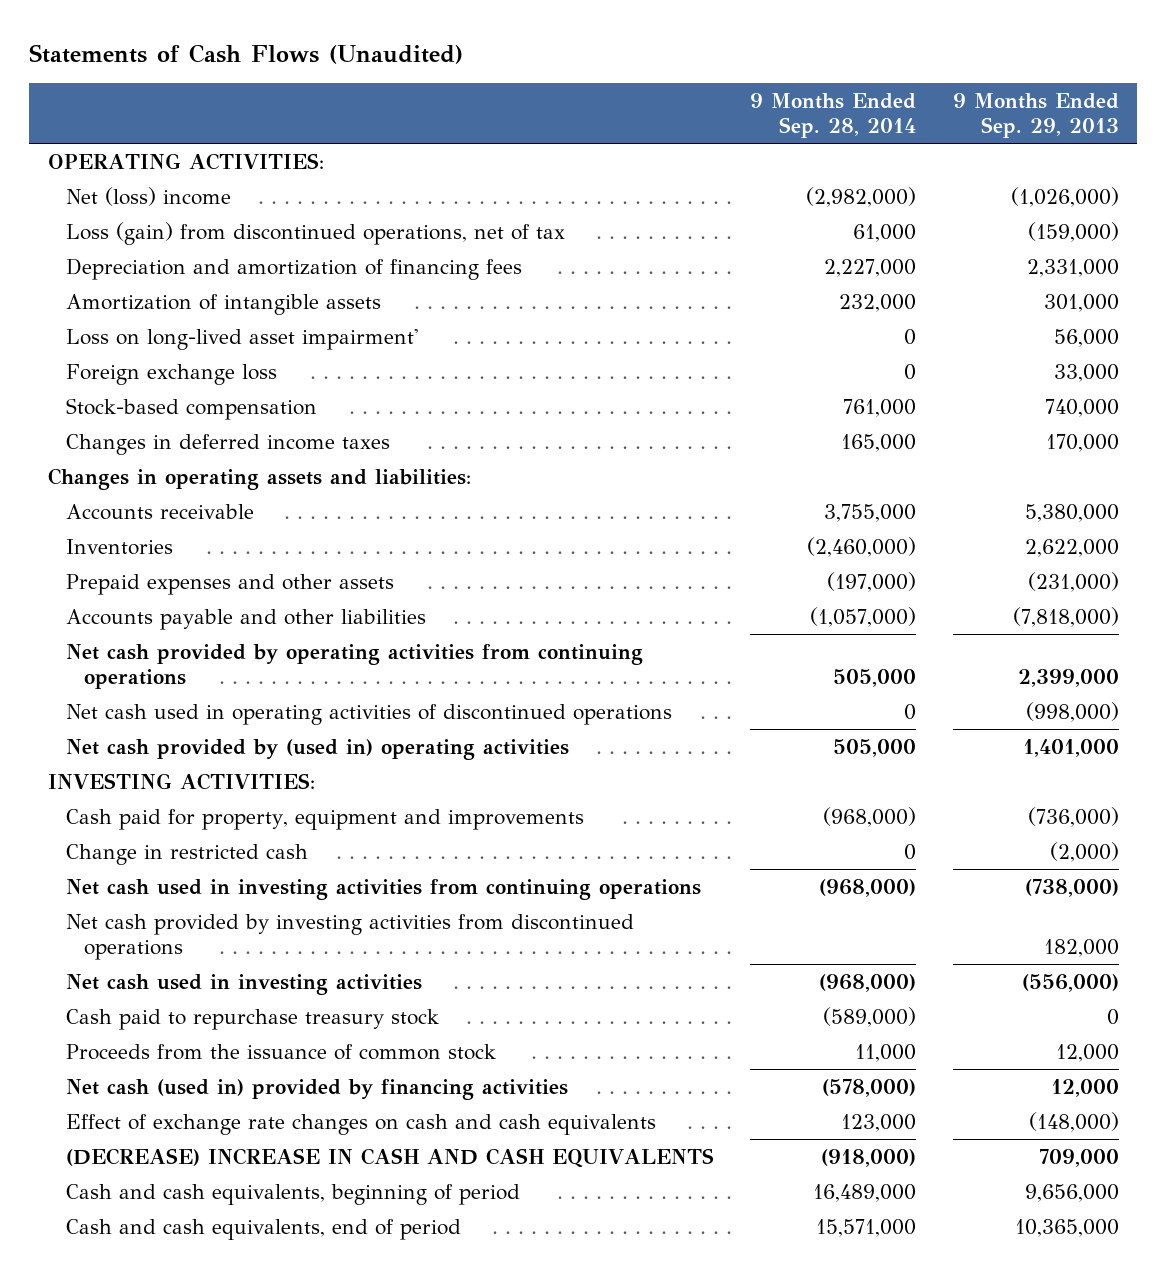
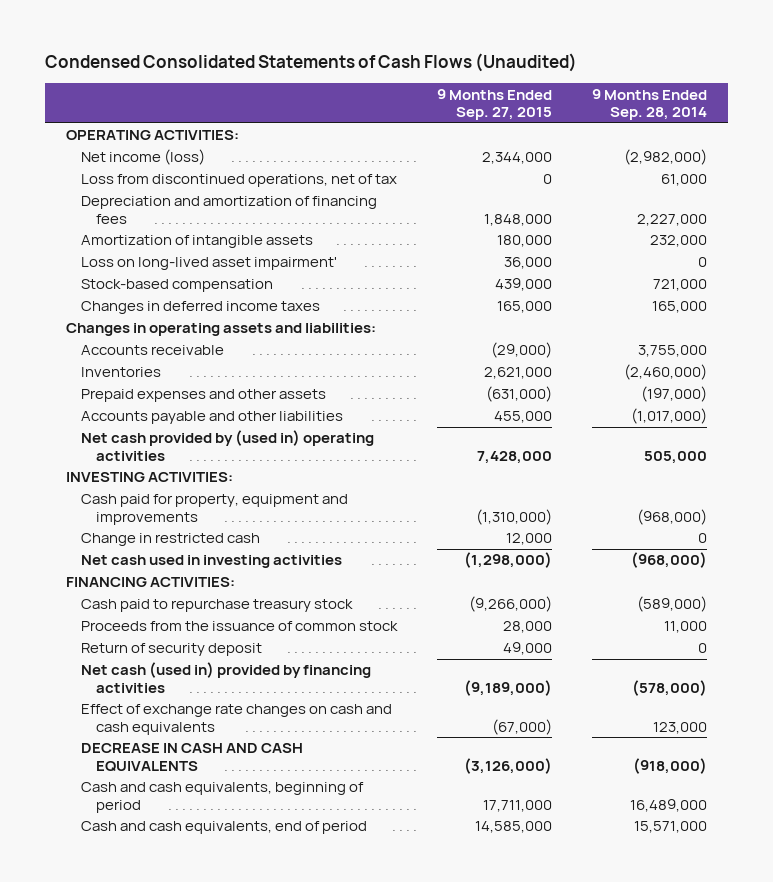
- Statements of Cash Flows (Unaudited)
+ Condensed Consolidated Statements of Cash Flows (Unaudited)
- | 9 Months Ended Sep. 28, 2014 | 9 Months Ended Sep. 29, 2013
+ | 9 Months Ended Sep. 27, 2015 | 9 Months Ended Sep. 28, 2014
- Net (loss) income | (2,982,000) | (1,026,000)
- Loss (gain) from discontinued operations, net of tax | 61,000 | (159,000)
+ Net income (loss) | 2,344,000 | (2,982,000)
+ Loss from discontinued operations, net of tax | 0 | 61,000
- Foreign exchange loss | 0 | 33,000
- Stock-based compensation | 761,000 | 740,000
+ Stock-based compensation | 439,000 | 721,000
- Accounts payable and other liabilities | (1,057,000) | (7,818,000)
- Net cash provided by operating activities from continuing operations | 505,000 | 2,399,000
- Net cash used in operating activities of discontinued operations | 0 | (998,000)
+ Accounts payable and other liabilities | 455,000 | (1,017,000)
- Net cash used in investing activities from continuing operations | (968,000) | (738,000)
- Net cash provided by investing activities from discontinued operations | | 182,000
+ FINANCING ACTIVITIES:
+ Return of security deposit | 49,000 | 0
- (DECREASE) INCREASE IN CASH AND CASH EQUIVALENTS | (918,000) | 709,000
+ DECREASE IN CASH AND CASH EQUIVALENTS | (3,126,000) | (918,000)

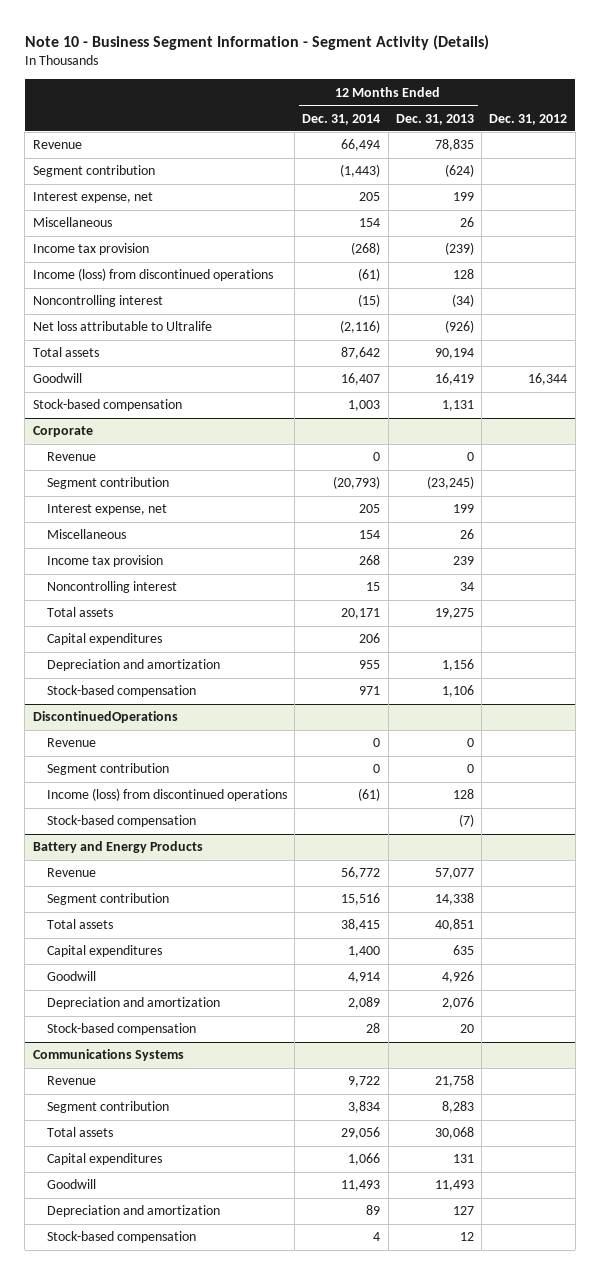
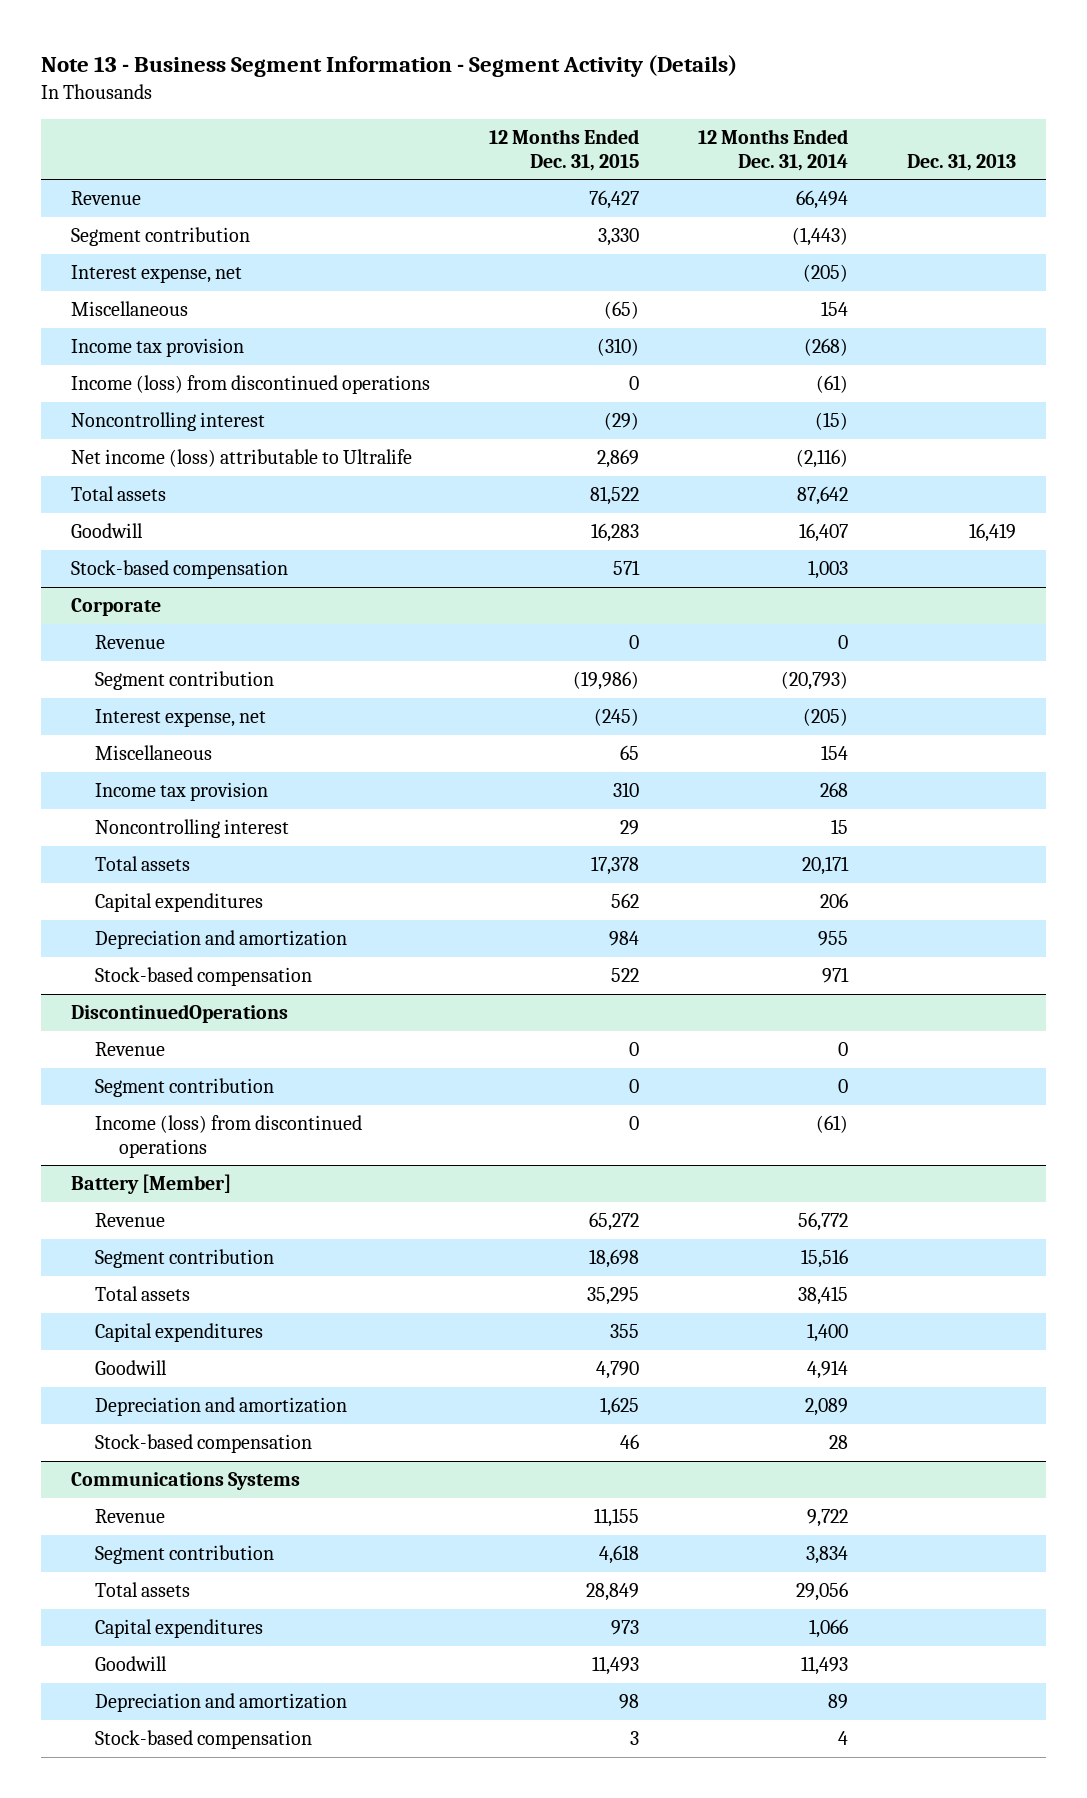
- Note 10 - Business Segment Information - Segment Activity (Details)
+ Note 13 - Business Segment Information - Segment Activity (Details)
- | 12 Months Ended Dec. 31, 2014 | 12 Months Ended Dec. 31, 2013 | Dec. 31, 2012
+ | 12 Months Ended Dec. 31, 2015 | 12 Months Ended Dec. 31, 2014 | Dec. 31, 2013
- Interest expense, net | 205 | 199 |
+ Interest expense, net | | (205) |
- Net loss attributable to Ultralife | (2,116) | (926) |
+ Net income (loss) attributable to Ultralife | 2,869 | (2,116) |
@ Corporate
- Interest expense, net | 205 | 199 |
+ Interest expense, net | (245) | (205) |
@ DiscontinuedOperations
- Stock-based compensation | | (7) |
- Battery and Energy Products
+ Battery [Member]

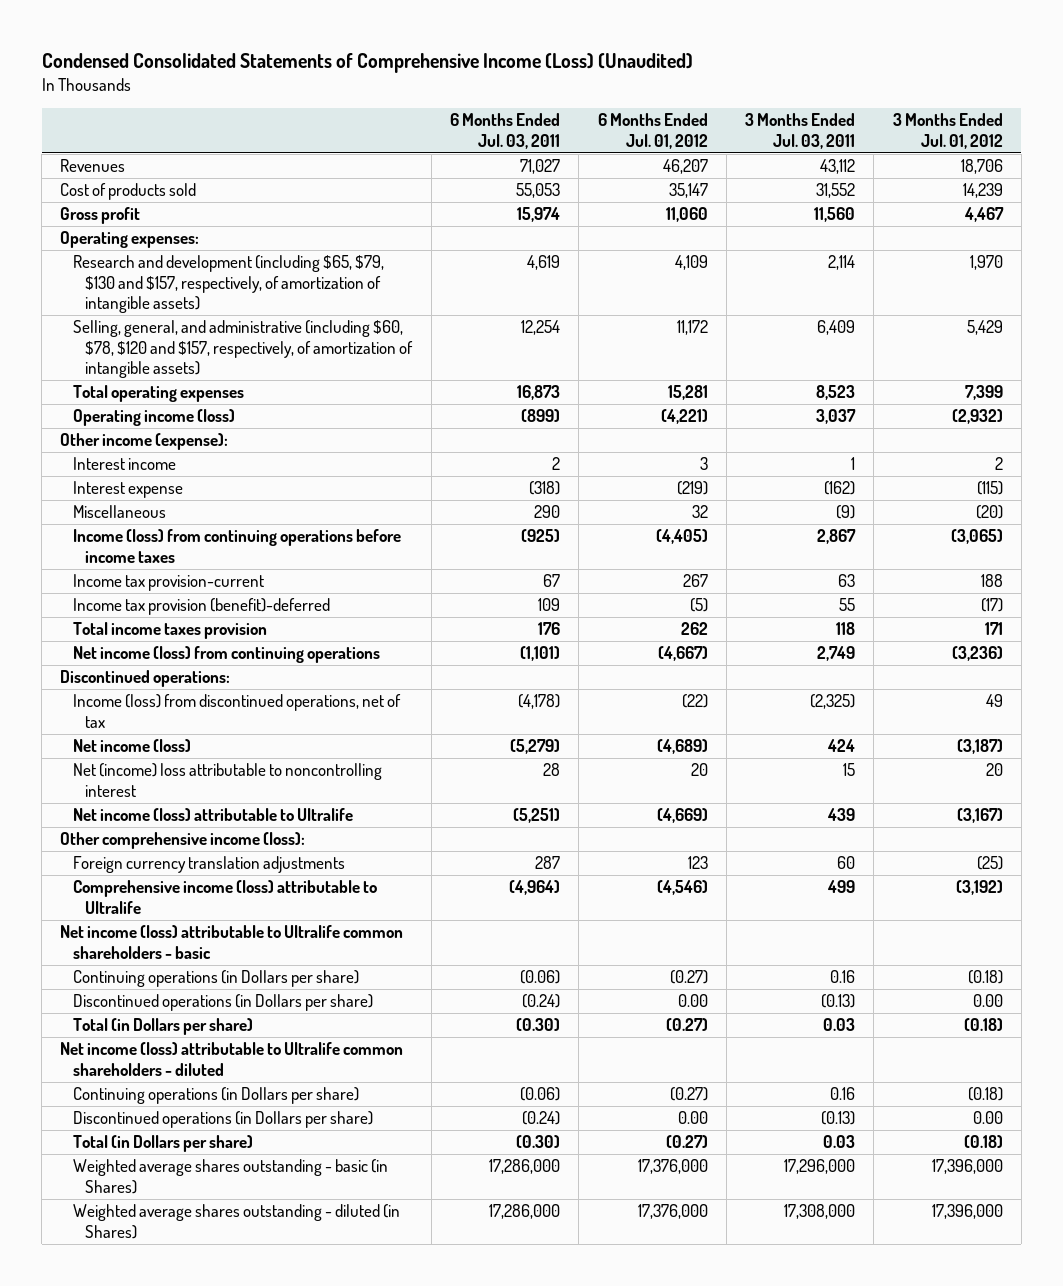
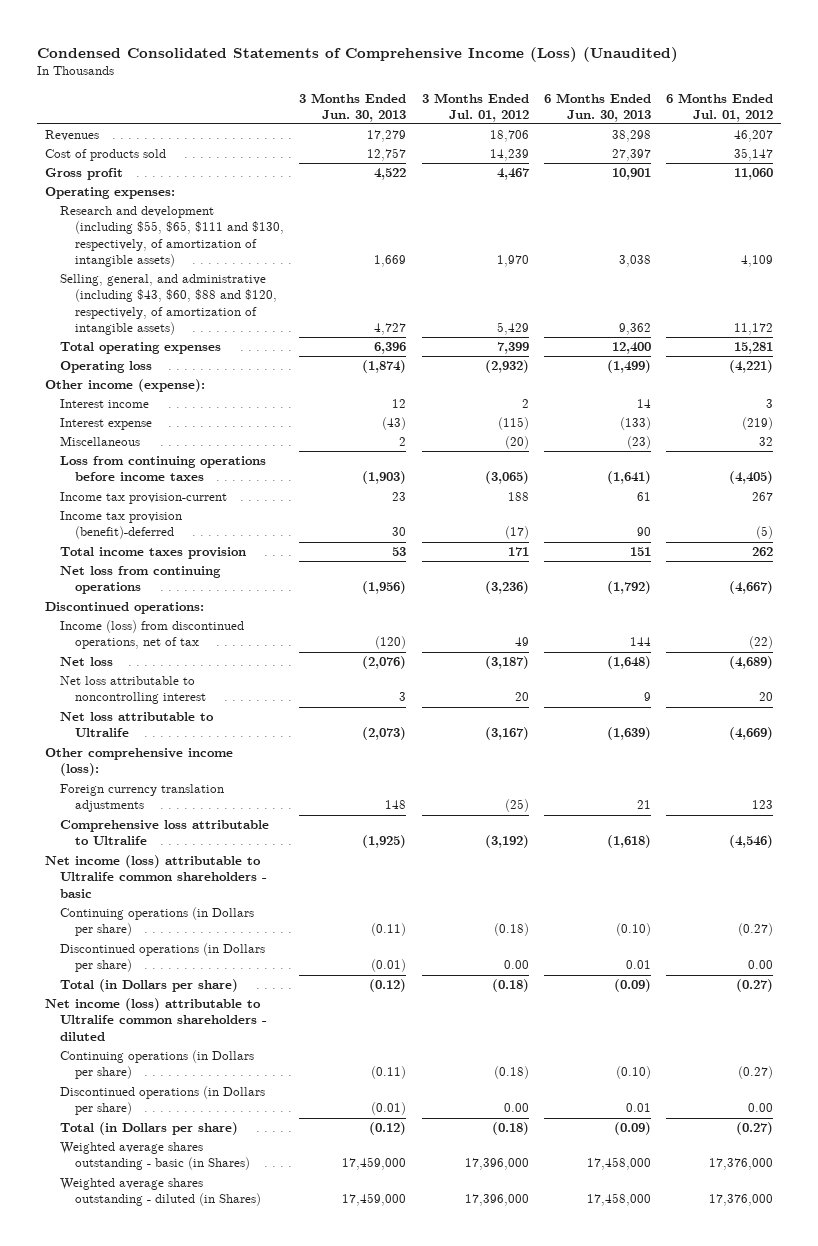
- | 6 Months Ended Jul. 03, 2011 | 6 Months Ended Jul. 01, 2012 | 3 Months Ended Jul. 03, 2011 | 3 Months Ended Jul. 01, 2012
+ | 3 Months Ended Jun. 30, 2013 | 3 Months Ended Jul. 01, 2012 | 6 Months Ended Jun. 30, 2013 | 6 Months Ended Jul. 01, 2012
- Research and development (including $65, $79, $130 and $157, respectively, of amortization of intangible assets) | 4,619 | 4,109 | 2,114 | 1,970
- Selling, general, and administrative (including $60, $78, $120 and $157, respectively, of amortization of intangible assets) | 12,254 | 11,172 | 6,409 | 5,429
+ Research and development (including $55, $65, $111 and $130, respectively, of amortization of intangible assets) | 1,669 | 1,970 | 3,038 | 4,109
+ Selling, general, and administrative (including $43, $60, $88 and $120, respectively, of amortization of intangible assets) | 4,727 | 5,429 | 9,362 | 11,172
- Operating income (loss) | (899) | (4,221) | 3,037 | (2,932)
+ Operating loss | (1,874) | (2,932) | (1,499) | (4,221)
- Income (loss) from continuing operations before income taxes | (925) | (4,405) | 2,867 | (3,065)
+ Loss from continuing operations before income taxes | (1,903) | (3,065) | (1,641) | (4,405)
- Net income (loss) from continuing operations | (1,101) | (4,667) | 2,749 | (3,236)
+ Net loss from continuing operations | (1,956) | (3,236) | (1,792) | (4,667)
- Net income (loss) | (5,279) | (4,689) | 424 | (3,187)
- Net (income) loss attributable to noncontrolling interest | 28 | 20 | 15 | 20
- Net income (loss) attributable to Ultralife | (5,251) | (4,669) | 439 | (3,167)
+ Net loss | (2,076) | (3,187) | (1,648) | (4,689)
+ Net loss attributable to noncontrolling interest | 3 | 20 | 9 | 20
+ Net loss attributable to Ultralife | (2,073) | (3,167) | (1,639) | (4,669)
- Comprehensive income (loss) attributable to Ultralife | (4,964) | (4,546) | 499 | (3,192)
+ Comprehensive loss attributable to Ultralife | (1,925) | (3,192) | (1,618) | (4,546)

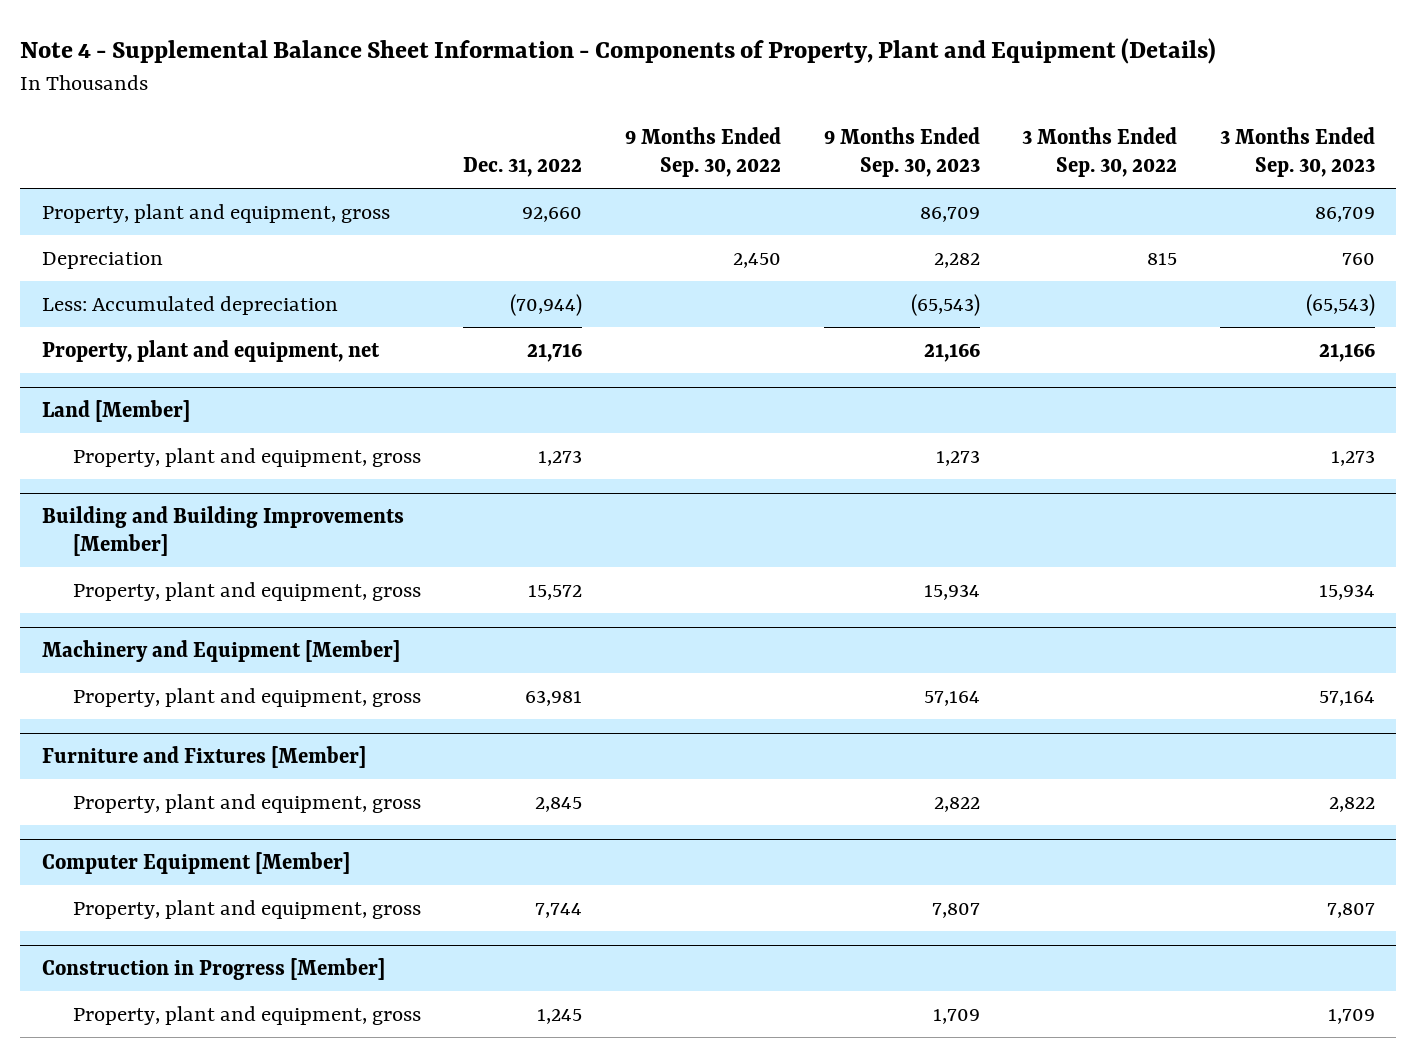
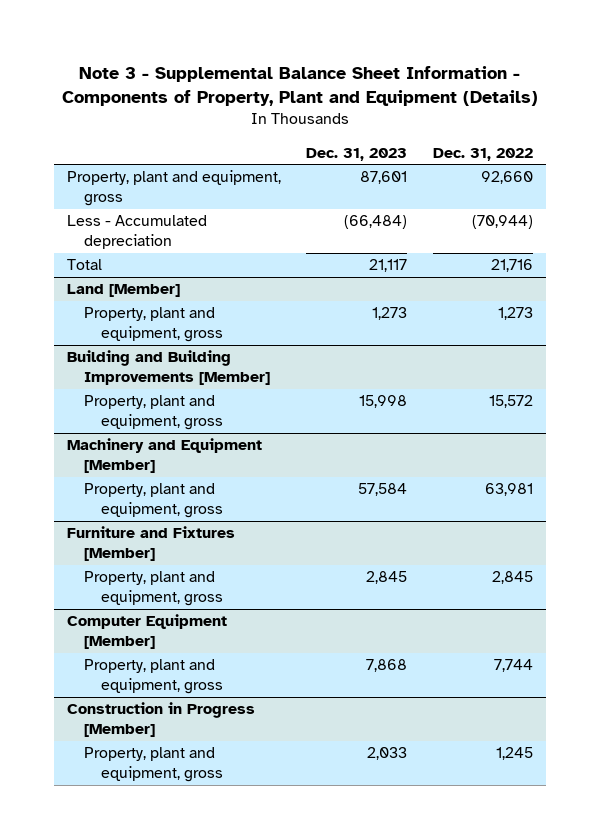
- Note 4 - Supplemental Balance Sheet Information - Components of Property, Plant and Equipment (Details)
+ Note 3 - Supplemental Balance Sheet Information - Components of Property, Plant and Equipment (Details)
- | Dec. 31, 2022 | 9 Months Ended Sep. 30, 2022 | 9 Months Ended Sep. 30, 2023 | 3 Months Ended Sep. 30, 2022 | 3 Months Ended Sep. 30, 2023
+ | Dec. 31, 2023 | Dec. 31, 2022
- Depreciation | | 2,450 | 2,282 | 815 | 760
- Less: Accumulated depreciation | (70,944) | | (65,543) | | (65,543)
- Property, plant and equipment, net | 21,716 | | 21,166 | | 21,166
+ Less - Accumulated depreciation | (66,484) | (70,944)
+ Total | 21,117 | 21,716

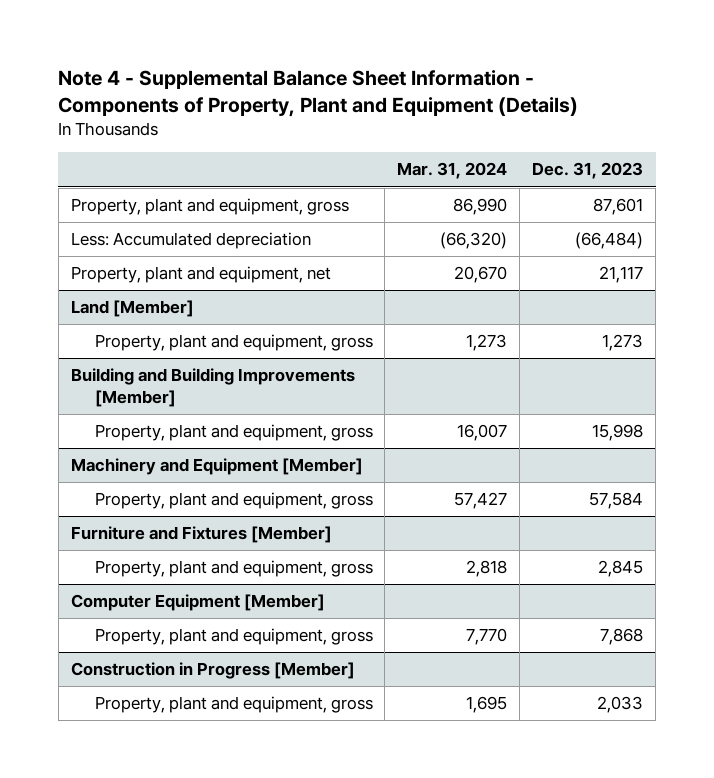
- Note 3 - Supplemental Balance Sheet Information - Components of Property, Plant and Equipment (Details)
+ Note 4 - Supplemental Balance Sheet Information - Components of Property, Plant and Equipment (Details)
- | Dec. 31, 2023 | Dec. 31, 2022
+ | Mar. 31, 2024 | Dec. 31, 2023
- Less - Accumulated depreciation | (66,484) | (70,944)
- Total | 21,117 | 21,716
+ Less: Accumulated depreciation | (66,320) | (66,484)
+ Property, plant and equipment, net | 20,670 | 21,117

